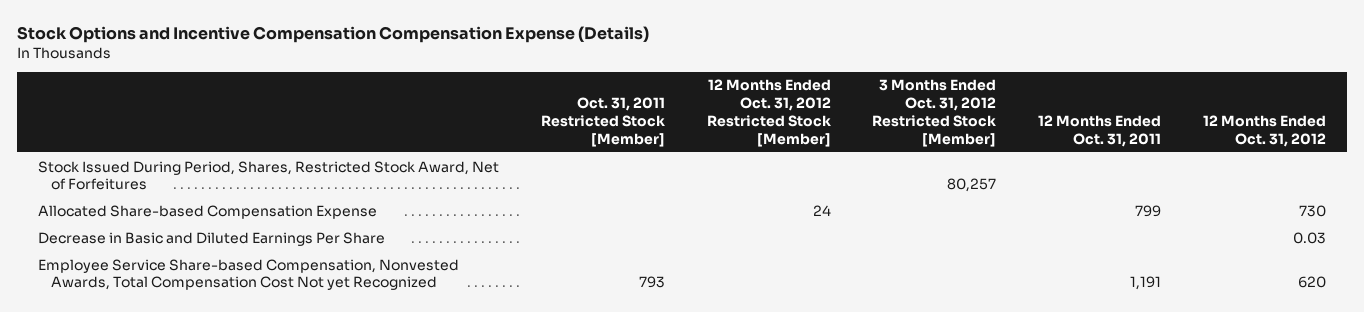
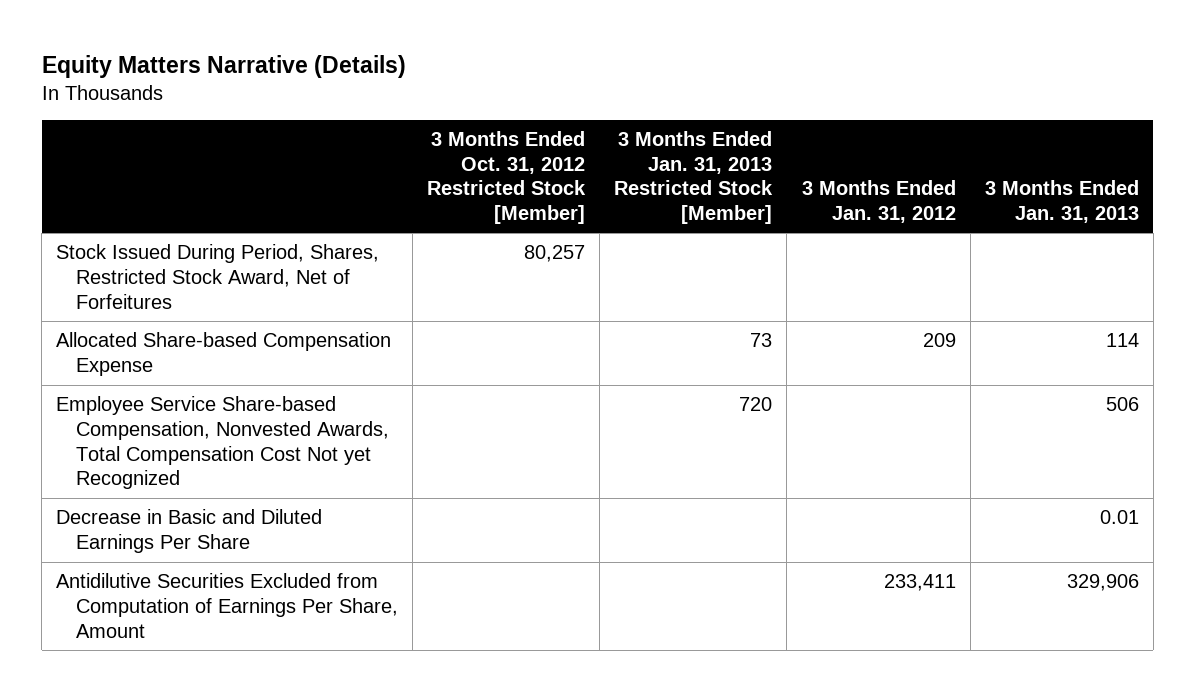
- Stock Options and Incentive Compensation Compensation Expense (Details)
+ Equity Matters Narrative (Details)
- | Oct. 31, 2011 Restricted Stock [Member] | 12 Months Ended Oct. 31, 2012 Restricted Stock [Member] | 3 Months Ended Oct. 31, 2012 Restricted Stock [Member] | 12 Months Ended Oct. 31, 2011 | 12 Months Ended Oct. 31, 2012
+ | 3 Months Ended Oct. 31, 2012 Restricted Stock [Member] | 3 Months Ended Jan. 31, 2013 Restricted Stock [Member] | 3 Months Ended Jan. 31, 2012 | 3 Months Ended Jan. 31, 2013
moved down: Decrease in Basic and Diluted Earnings Per Share | | | | 0.01
+ Antidilutive Securities Excluded from Computation of Earnings Per Share, Amount | | | 233,411 | 329,906

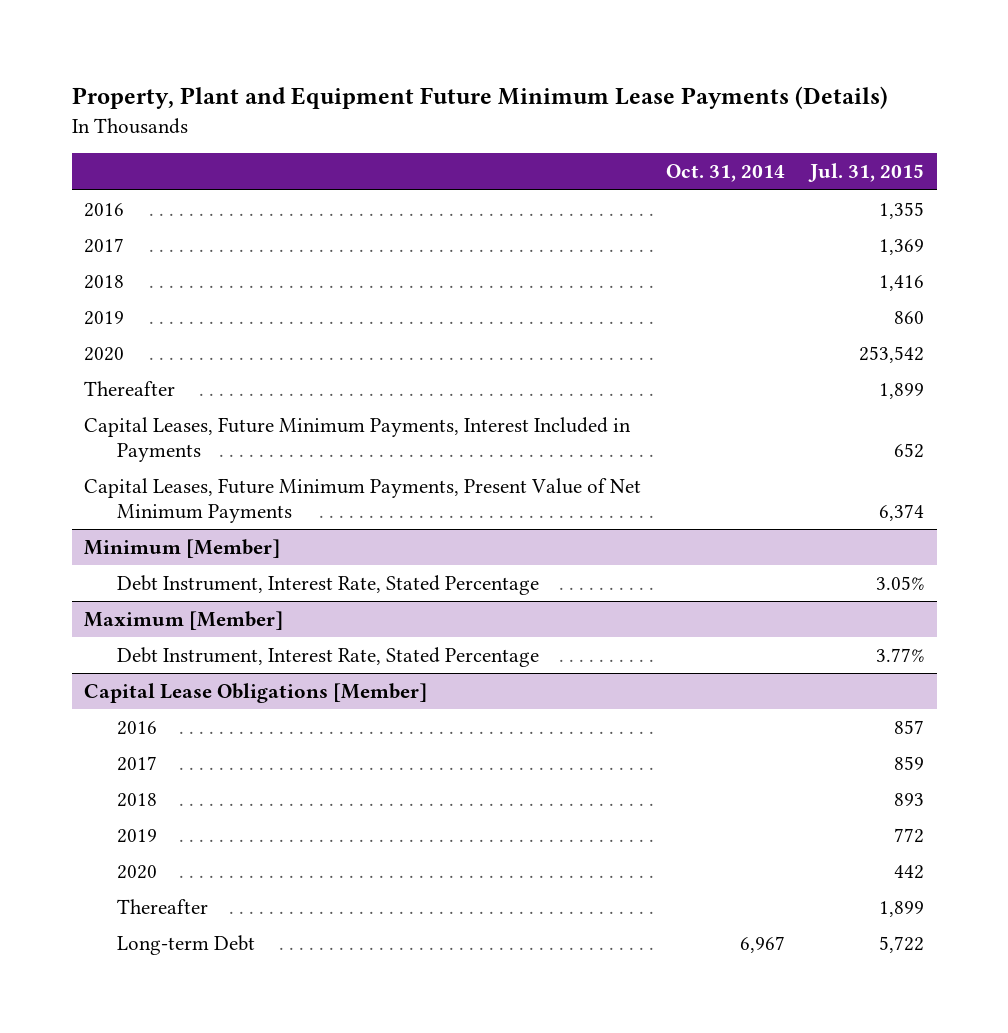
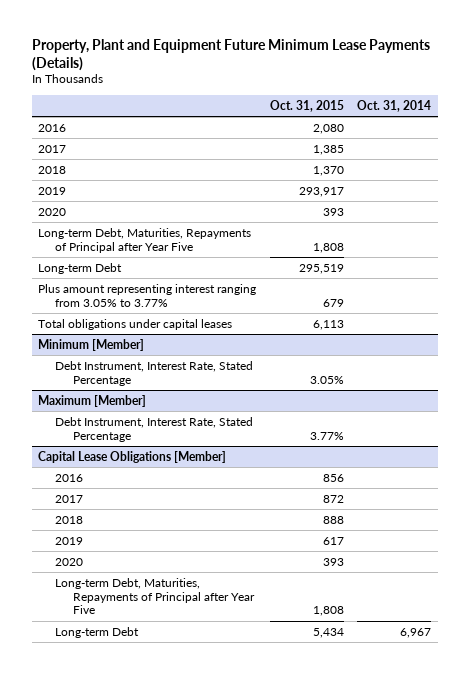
- | Oct. 31, 2014 | Jul. 31, 2015
+ | Oct. 31, 2015 | Oct. 31, 2014
- Thereafter | | 1,899
- Capital Leases, Future Minimum Payments, Interest Included in Payments | | 652
- Capital Leases, Future Minimum Payments, Present Value of Net Minimum Payments | | 6,374
+ Long-term Debt, Maturities, Repayments of Principal after Year Five | 1,808 |
+ Long-term Debt | 295,519 |
+ Plus amount representing interest ranging from 3.05% to 3.77% | 679 |
+ Total obligations under capital leases | 6,113 |
@ Capital Lease Obligations [Member]
- Thereafter | | 1,899
+ Long-term Debt, Maturities, Repayments of Principal after Year Five | 1,808 |

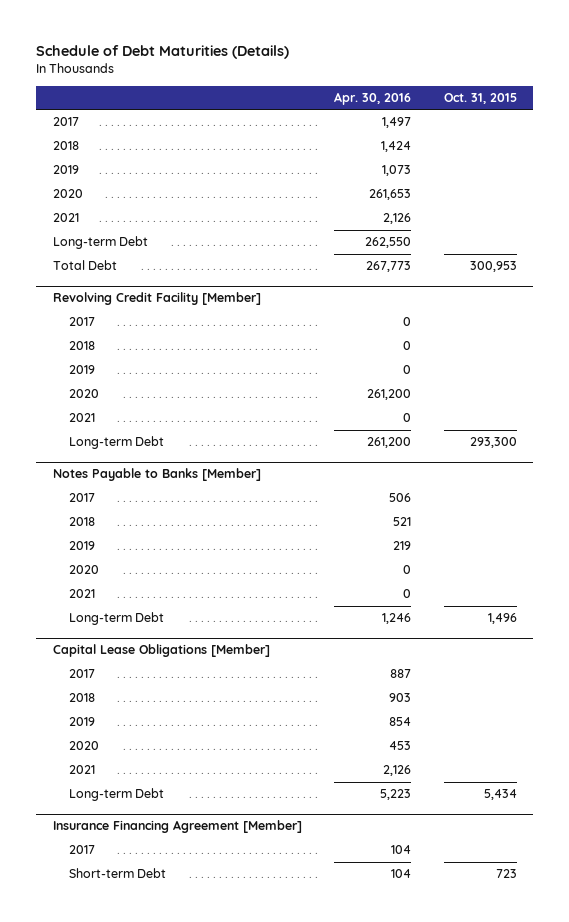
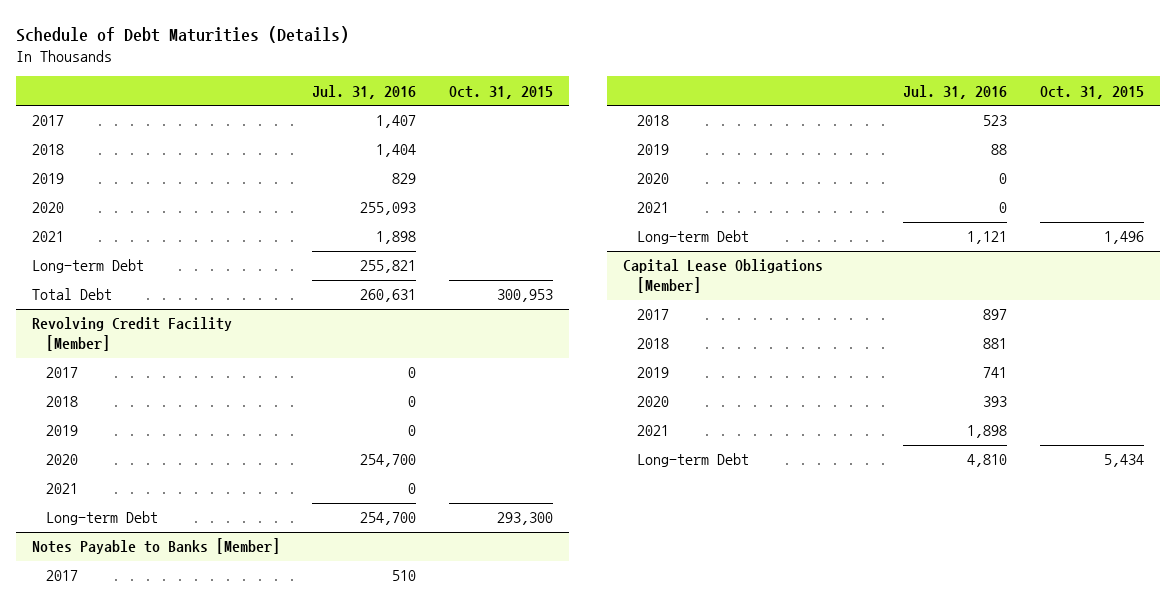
- | Apr. 30, 2016 | Oct. 31, 2015
+ | Jul. 31, 2016 | Oct. 31, 2015
- Insurance Financing Agreement [Member]
- 2017 | 104 |
- Short-term Debt | 104 | 723

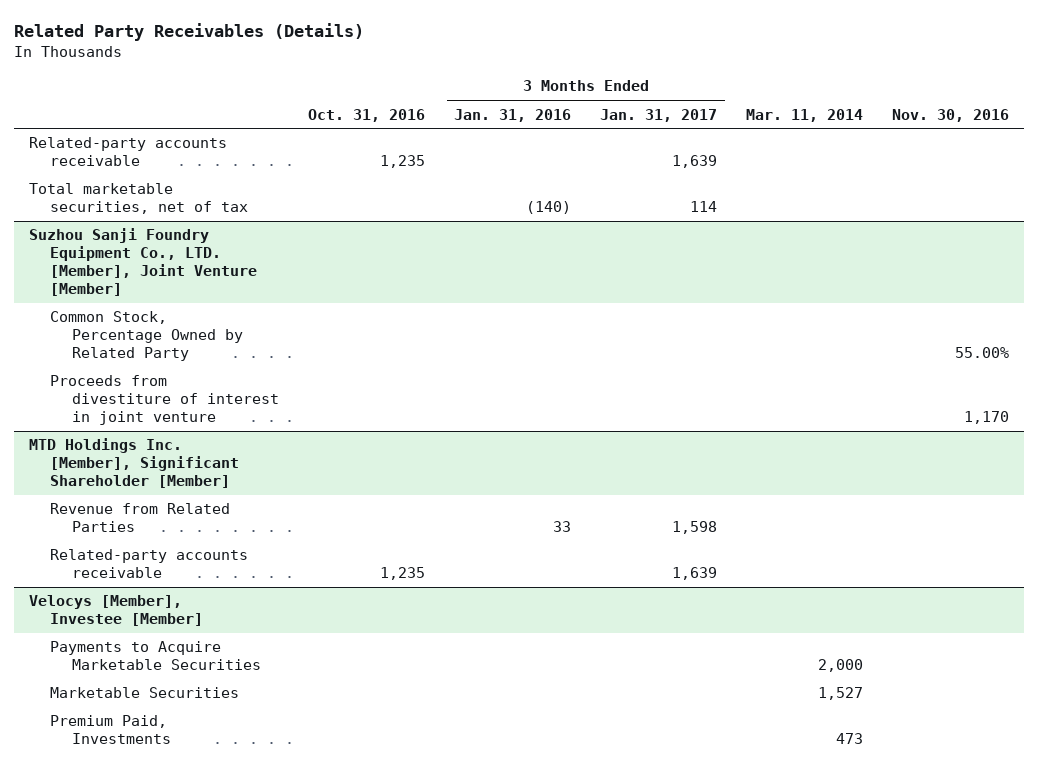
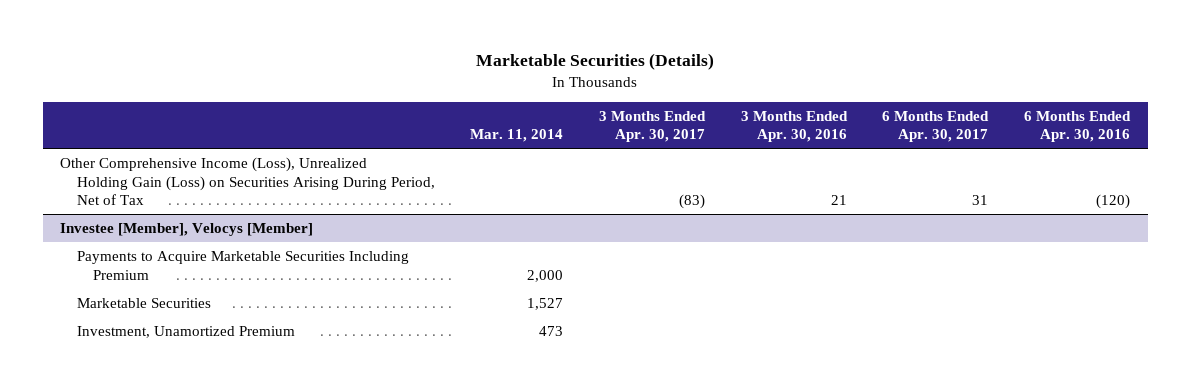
- Related Party Receivables (Details)
+ Marketable Securities (Details)
- | Oct. 31, 2016 | 3 Months Ended Jan. 31, 2016 | 3 Months Ended Jan. 31, 2017 | Mar. 11, 2014 | Nov. 30, 2016
+ | Mar. 11, 2014 | 3 Months Ended Apr. 30, 2017 | 3 Months Ended Apr. 30, 2016 | 6 Months Ended Apr. 30, 2017 | 6 Months Ended Apr. 30, 2016
- Related-party accounts receivable | 1,235 | | 1,639 | |
- Total marketable securities, net of tax | | (140) | 114 | |
- Suzhou Sanji Foundry Equipment Co., LTD. [Member], Joint Venture [Member]
- Common Stock, Percentage Owned by Related Party | | | | | 55.00%
- Proceeds from divestiture of interest in joint venture | | | | | 1,170
- MTD Holdings Inc. [Member], Significant Shareholder [Member]
- Revenue from Related Parties | | 33 | 1,598 | |
- Related-party accounts receivable | 1,235 | | 1,639 | |
- Velocys [Member], Investee [Member]
- Payments to Acquire Marketable Securities | | | | 2,000 |
+ Other Comprehensive Income (Loss), Unrealized Holding Gain (Loss) on Securities Arising During Period, Net of Tax | | (83) | 21 | 31 | (120)
+ Investee [Member], Velocys [Member]
+ Payments to Acquire Marketable Securities Including Premium | 2,000 | | | |
- Premium Paid, Investments | | | | 473 |
+ Investment, Unamortized Premium | 473 | | | |

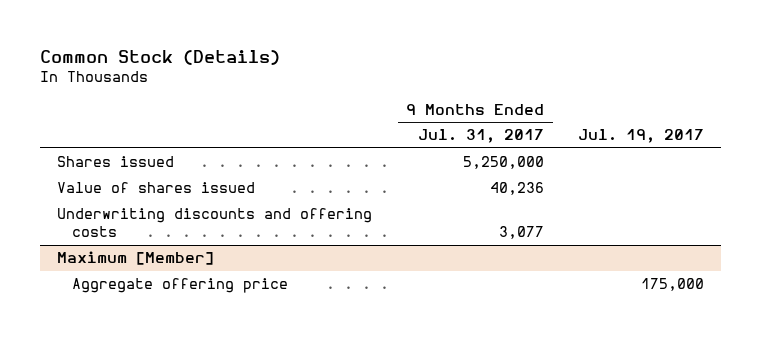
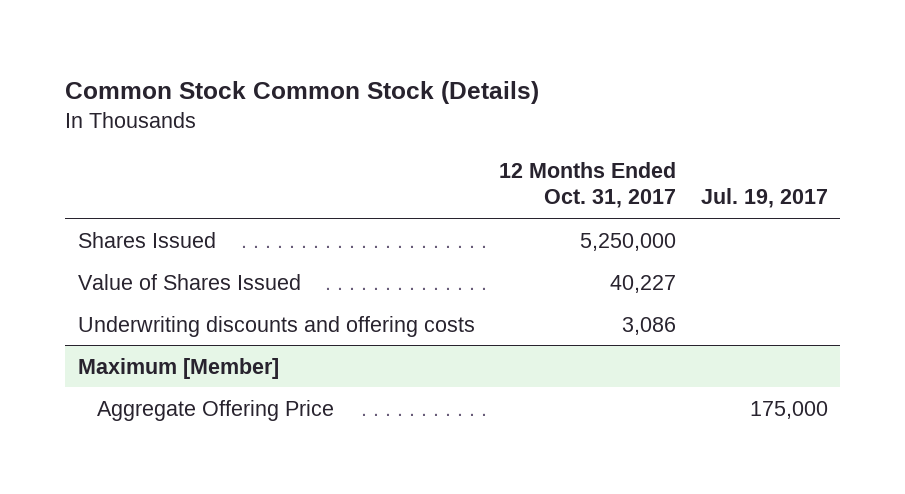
- Common Stock (Details)
+ Common Stock Common Stock (Details)
- | 9 Months Ended Jul. 31, 2017 | Jul. 19, 2017
+ | 12 Months Ended Oct. 31, 2017 | Jul. 19, 2017
- Shares issued | 5,250,000 |
- Value of shares issued | 40,236 |
+ Shares Issued | 5,250,000 |
+ Value of Shares Issued | 40,227 |
@ Maximum [Member]
- Aggregate offering price | | 175,000
+ Aggregate Offering Price | | 175,000

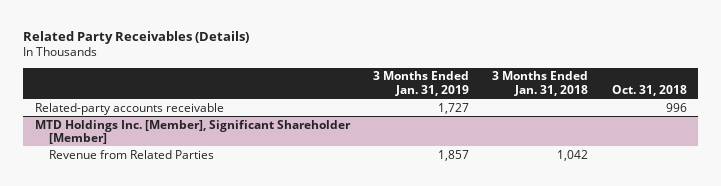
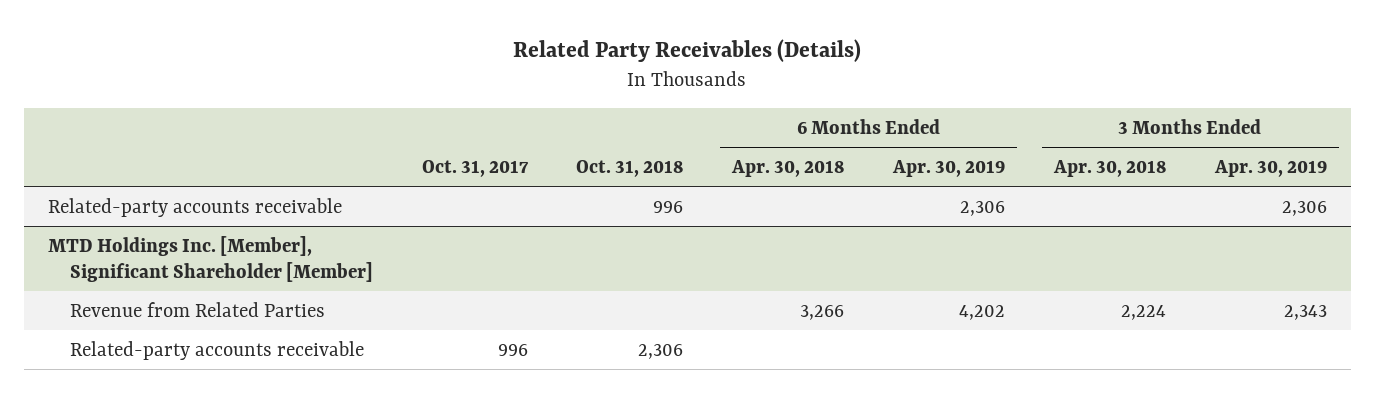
- | 3 Months Ended Jan. 31, 2019 | 3 Months Ended Jan. 31, 2018 | Oct. 31, 2018
+ | Oct. 31, 2017 | Oct. 31, 2018 | 6 Months Ended Apr. 30, 2018 | 6 Months Ended Apr. 30, 2019 | 3 Months Ended Apr. 30, 2018 | 3 Months Ended Apr. 30, 2019
@ MTD Holdings Inc. [Member], Significant Shareholder [Member]
+ Related-party accounts receivable | 996 | 2,306 | | | |

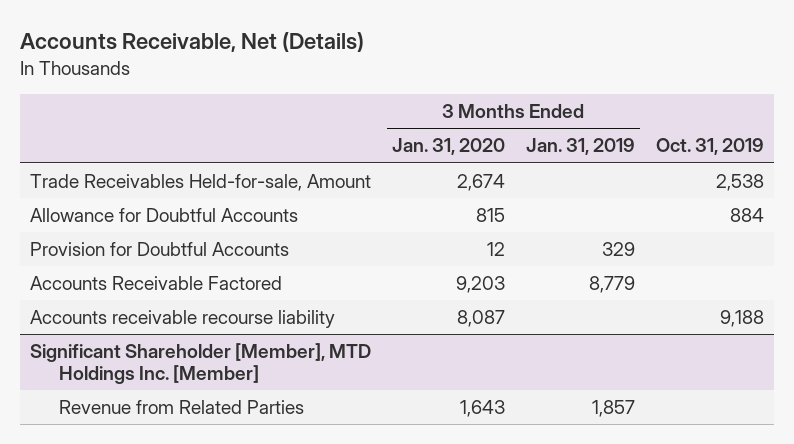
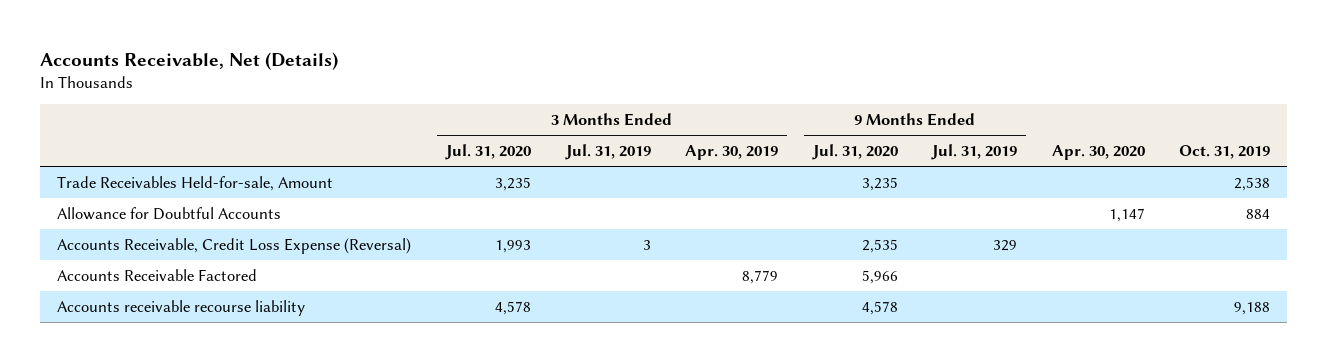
- | 3 Months Ended Jan. 31, 2020 | 3 Months Ended Jan. 31, 2019 | Oct. 31, 2019
+ | 3 Months Ended Jul. 31, 2020 | 3 Months Ended Jul. 31, 2019 | 3 Months Ended Apr. 30, 2019 | 9 Months Ended Jul. 31, 2020 | 9 Months Ended Jul. 31, 2019 | Apr. 30, 2020 | Oct. 31, 2019
- Provision for Doubtful Accounts | 12 | 329 |
+ Accounts Receivable, Credit Loss Expense (Reversal) | 1,993 | 3 | | 2,535 | 329 | |
- Significant Shareholder [Member], MTD Holdings Inc. [Member]
- Revenue from Related Parties | 1,643 | 1,857 |

